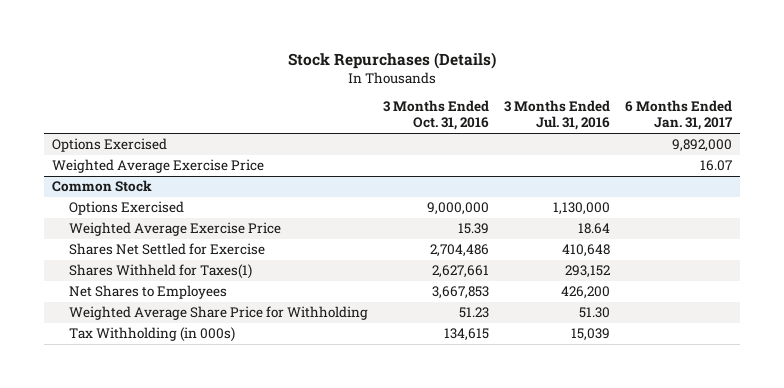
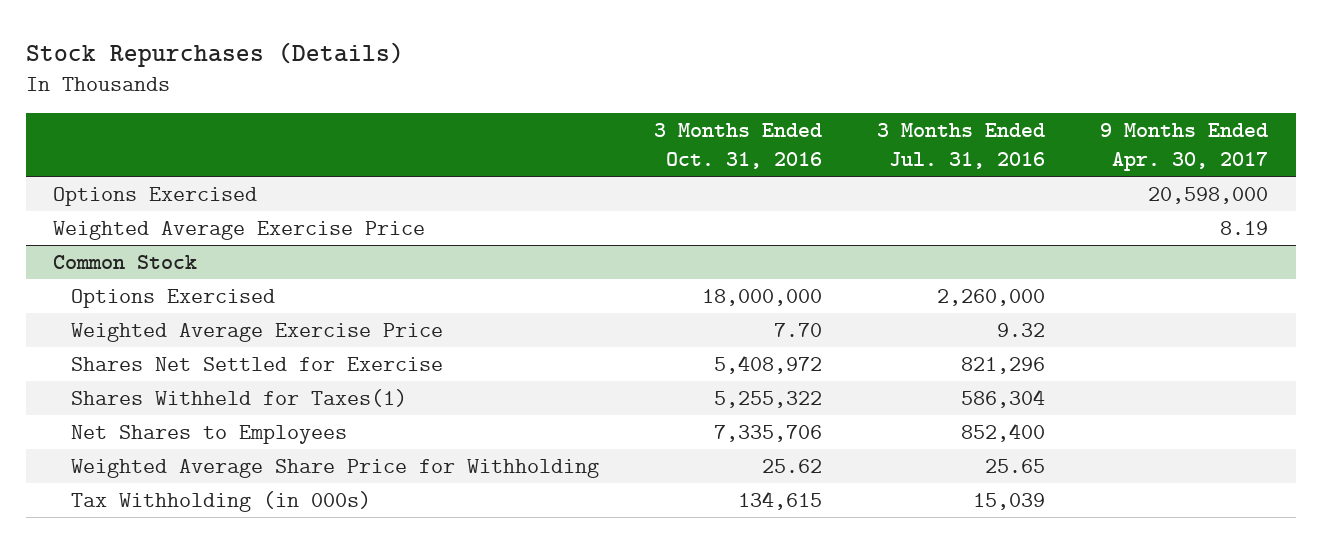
- | 3 Months Ended Oct. 31, 2016 | 3 Months Ended Jul. 31, 2016 | 6 Months Ended Jan. 31, 2017
+ | 3 Months Ended Oct. 31, 2016 | 3 Months Ended Jul. 31, 2016 | 9 Months Ended Apr. 30, 2017
@ Common Stock
- Options Exercised | 9,000,000 | 1,130,000 |
- Weighted Average Exercise Price | 15.39 | 18.64 |
- Shares Net Settled for Exercise | 2,704,486 | 410,648 |
- Shares Withheld for Taxes(1) | 2,627,661 | 293,152 |
- Net Shares to Employees | 3,667,853 | 426,200 |
- Weighted Average Share Price for Withholding | 51.23 | 51.30 |
+ Options Exercised | 18,000,000 | 2,260,000 |
+ Weighted Average Exercise Price | 7.70 | 9.32 |
+ Shares Net Settled for Exercise | 5,408,972 | 821,296 |
+ Shares Withheld for Taxes(1) | 5,255,322 | 586,304 |
+ Net Shares to Employees | 7,335,706 | 852,400 |
+ Weighted Average Share Price for Withholding | 25.62 | 25.65 |

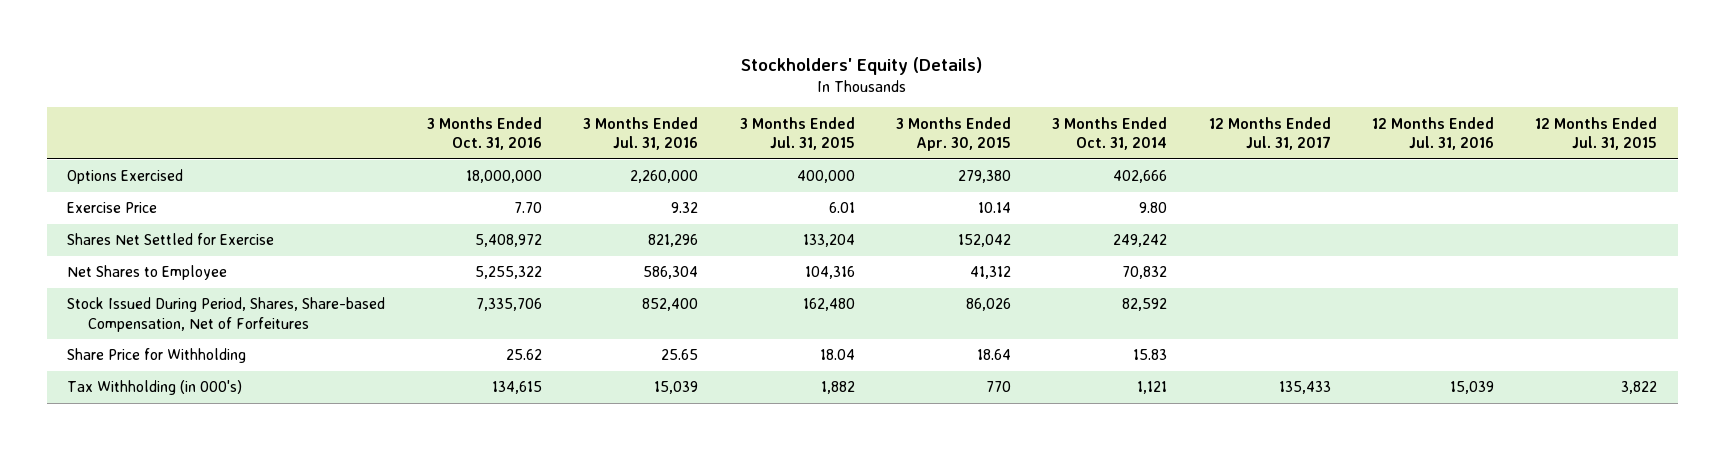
- Stock Repurchases (Details)
+ Stockholders' Equity (Details)
- | 3 Months Ended Oct. 31, 2016 | 3 Months Ended Jul. 31, 2016 | 9 Months Ended Apr. 30, 2017
+ | 3 Months Ended Oct. 31, 2016 | 3 Months Ended Jul. 31, 2016 | 3 Months Ended Jul. 31, 2015 | 3 Months Ended Apr. 30, 2015 | 3 Months Ended Oct. 31, 2014 | 12 Months Ended Jul. 31, 2017 | 12 Months Ended Jul. 31, 2016 | 12 Months Ended Jul. 31, 2015
- Options Exercised | | | 20,598,000
- Weighted Average Exercise Price | | | 8.19
- Common Stock
- Weighted Average Exercise Price | 7.70 | 9.32 |
+ Exercise Price | 7.70 | 9.32 | 6.01 | 10.14 | 9.80 | | |
- Shares Withheld for Taxes(1) | 5,255,322 | 586,304 |
- Net Shares to Employees | 7,335,706 | 852,400 |
- Weighted Average Share Price for Withholding | 25.62 | 25.65 |
- Tax Withholding (in 000s) | 134,615 | 15,039 |
+ Net Shares to Employee | 5,255,322 | 586,304 | 104,316 | 41,312 | 70,832 | | |
+ Stock Issued During Period, Shares, Share-based Compensation, Net of Forfeitures | 7,335,706 | 852,400 | 162,480 | 86,026 | 82,592 | | |
+ Share Price for Withholding | 25.62 | 25.65 | 18.04 | 18.64 | 15.83 | | |
+ Tax Withholding (in 000's) | 134,615 | 15,039 | 1,882 | 770 | 1,121 | 135,433 | 15,039 | 3,822

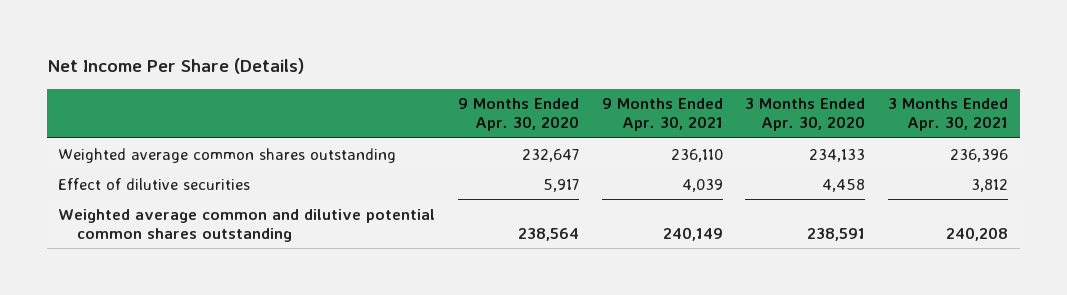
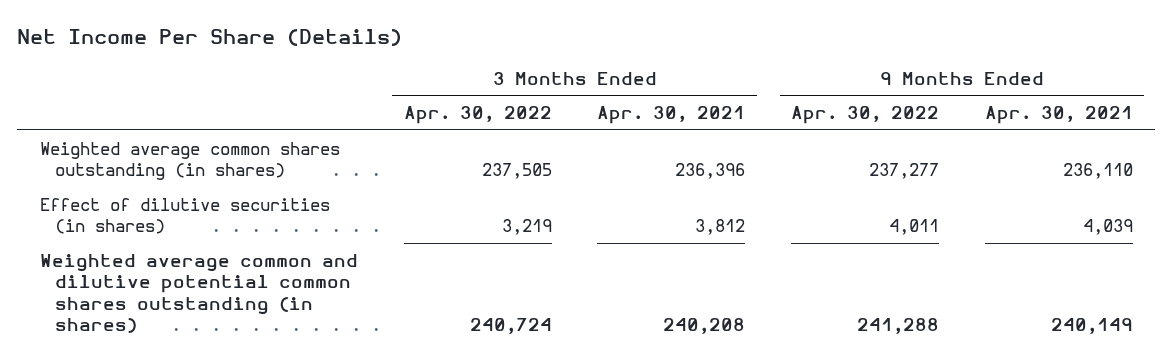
- | 9 Months Ended Apr. 30, 2020 | 9 Months Ended Apr. 30, 2021 | 3 Months Ended Apr. 30, 2020 | 3 Months Ended Apr. 30, 2021
+ | 3 Months Ended Apr. 30, 2022 | 3 Months Ended Apr. 30, 2021 | 9 Months Ended Apr. 30, 2022 | 9 Months Ended Apr. 30, 2021
- Weighted average common shares outstanding | 232,647 | 236,110 | 234,133 | 236,396
- Effect of dilutive securities | 5,917 | 4,039 | 4,458 | 3,812
- Weighted average common and dilutive potential common shares outstanding | 238,564 | 240,149 | 238,591 | 240,208
+ Weighted average common shares outstanding (in shares) | 237,505 | 236,396 | 237,277 | 236,110
+ Effect of dilutive securities (in shares) | 3,219 | 3,812 | 4,011 | 4,039
+ Weighted average common and dilutive potential common shares outstanding (in shares) | 240,724 | 240,208 | 241,288 | 240,149

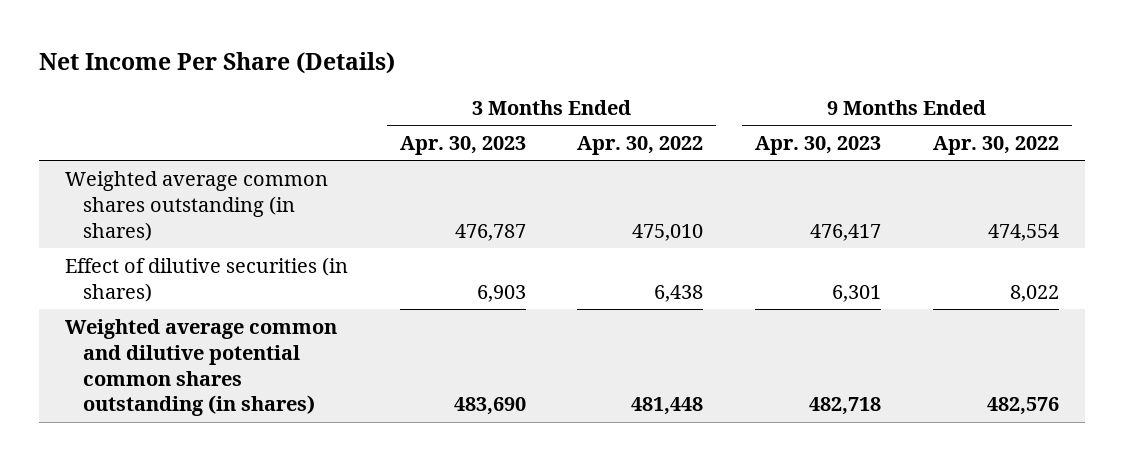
- | 3 Months Ended Apr. 30, 2022 | 3 Months Ended Apr. 30, 2021 | 9 Months Ended Apr. 30, 2022 | 9 Months Ended Apr. 30, 2021
+ | 3 Months Ended Apr. 30, 2023 | 3 Months Ended Apr. 30, 2022 | 9 Months Ended Apr. 30, 2023 | 9 Months Ended Apr. 30, 2022
- Weighted average common shares outstanding (in shares) | 237,505 | 236,396 | 237,277 | 236,110
- Effect of dilutive securities (in shares) | 3,219 | 3,812 | 4,011 | 4,039
- Weighted average common and dilutive potential common shares outstanding (in shares) | 240,724 | 240,208 | 241,288 | 240,149
+ Weighted average common shares outstanding (in shares) | 476,787 | 475,010 | 476,417 | 474,554
+ Effect of dilutive securities (in shares) | 6,903 | 6,438 | 6,301 | 8,022
+ Weighted average common and dilutive potential common shares outstanding (in shares) | 483,690 | 481,448 | 482,718 | 482,576

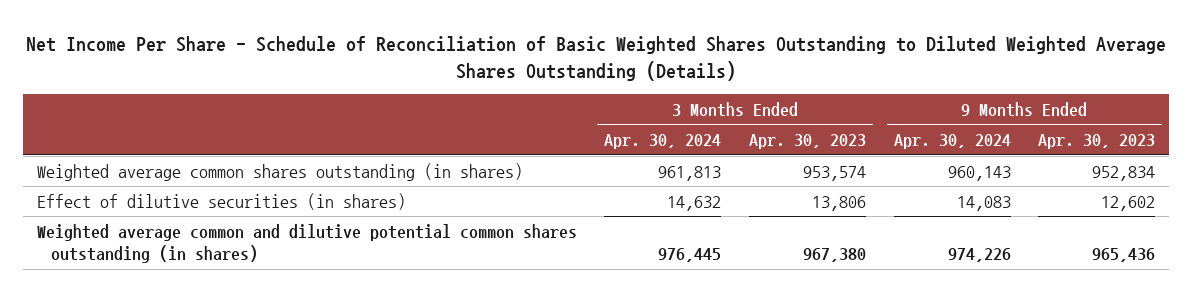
- Net Income Per Share (Details)
+ Net Income Per Share - Schedule of Reconciliation of Basic Weighted Shares Outstanding to Diluted Weighted Average Shares Outstanding (Details)
- | 3 Months Ended Apr. 30, 2023 | 3 Months Ended Apr. 30, 2022 | 9 Months Ended Apr. 30, 2023 | 9 Months Ended Apr. 30, 2022
+ | 3 Months Ended Apr. 30, 2024 | 3 Months Ended Apr. 30, 2023 | 9 Months Ended Apr. 30, 2024 | 9 Months Ended Apr. 30, 2023
- Weighted average common shares outstanding (in shares) | 476,787 | 475,010 | 476,417 | 474,554
- Effect of dilutive securities (in shares) | 6,903 | 6,438 | 6,301 | 8,022
- Weighted average common and dilutive potential common shares outstanding (in shares) | 483,690 | 481,448 | 482,718 | 482,576
+ Weighted average common shares outstanding (in shares) | 961,813 | 953,574 | 960,143 | 952,834
+ Effect of dilutive securities (in shares) | 14,632 | 13,806 | 14,083 | 12,602
+ Weighted average common and dilutive potential common shares outstanding (in shares) | 976,445 | 967,380 | 974,226 | 965,436

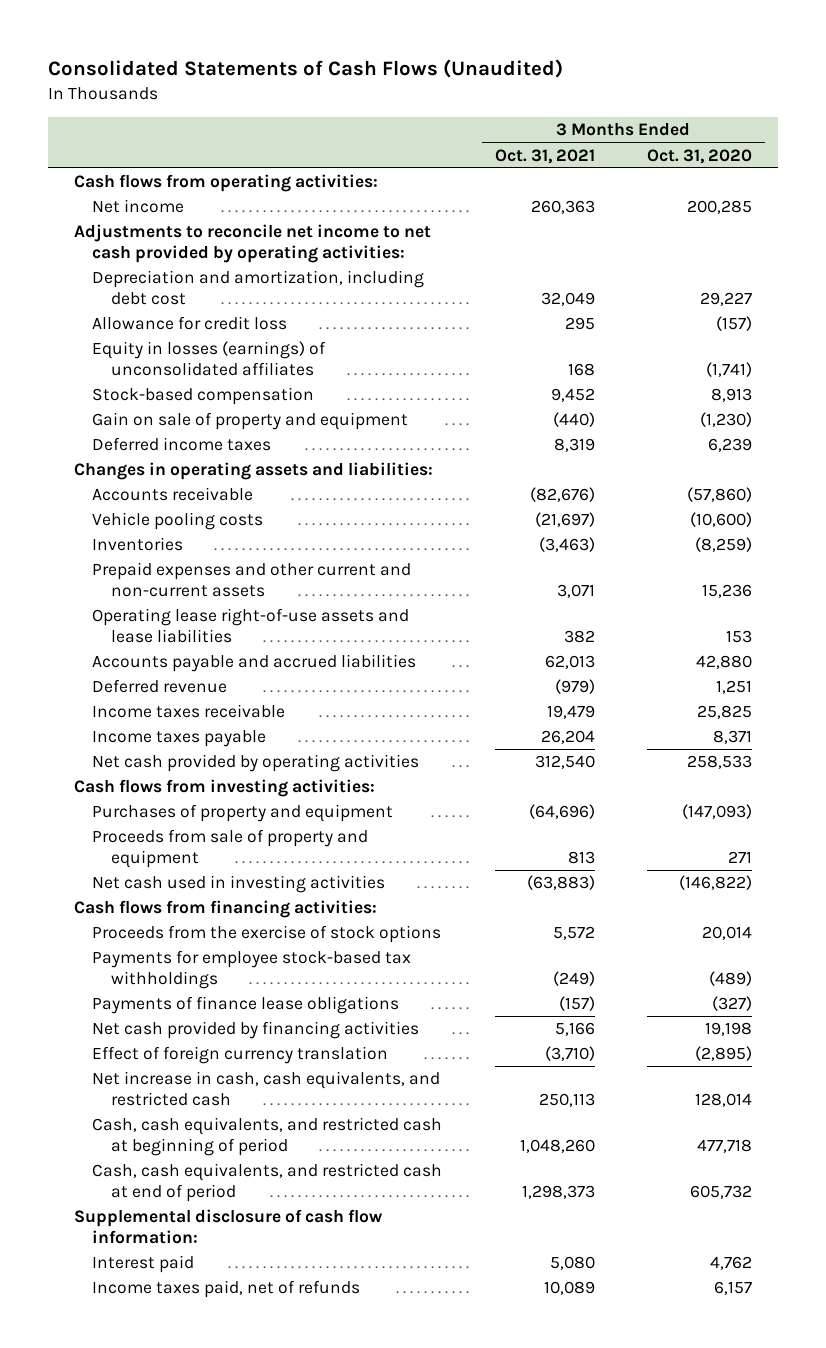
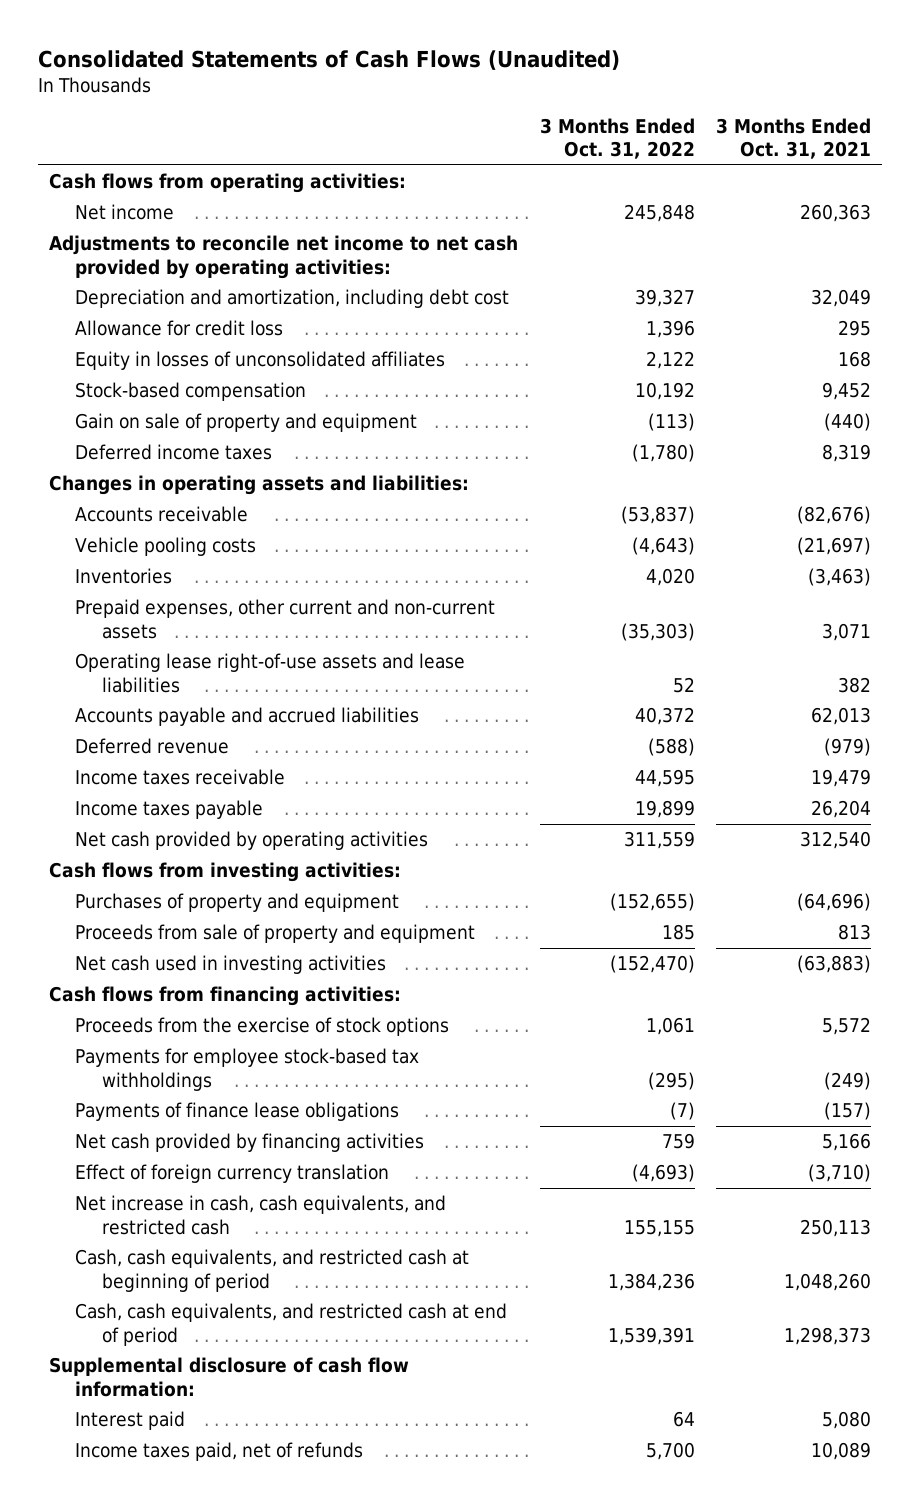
- | 3 Months Ended Oct. 31, 2021 | 3 Months Ended Oct. 31, 2020
+ | 3 Months Ended Oct. 31, 2022 | 3 Months Ended Oct. 31, 2021
- Equity in losses (earnings) of unconsolidated affiliates | 168 | (1,741)
+ Equity in losses of unconsolidated affiliates | 2,122 | 168
- Prepaid expenses and other current and non-current assets | 3,071 | 15,236
+ Prepaid expenses, other current and non-current assets | (35,303) | 3,071

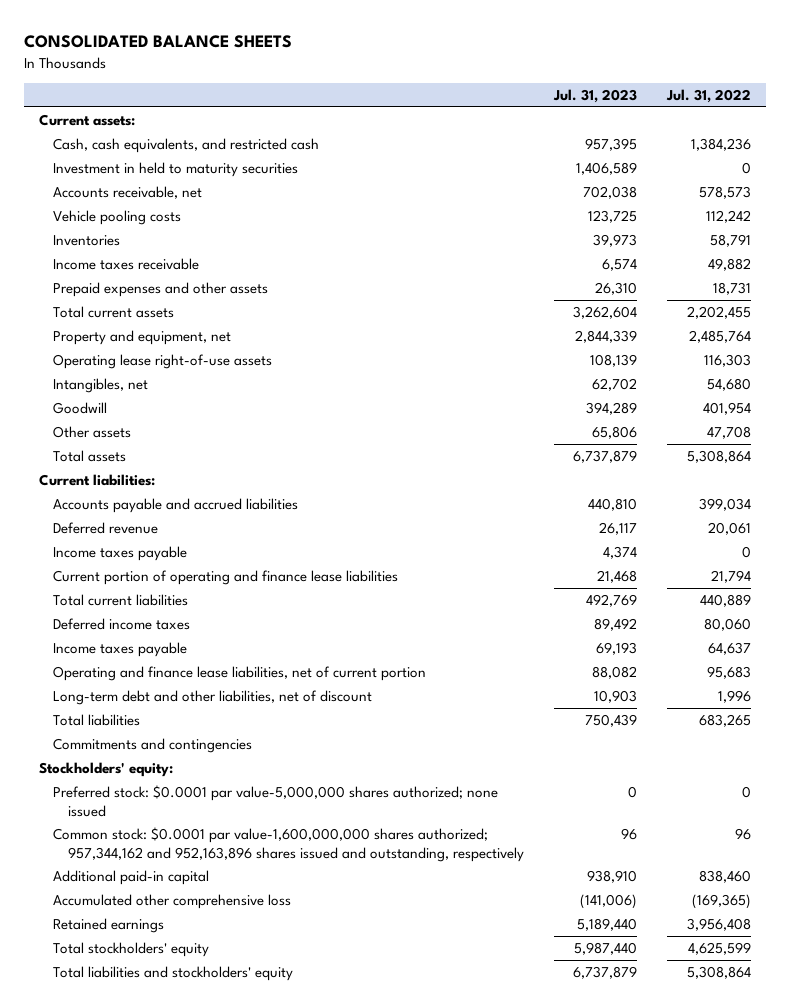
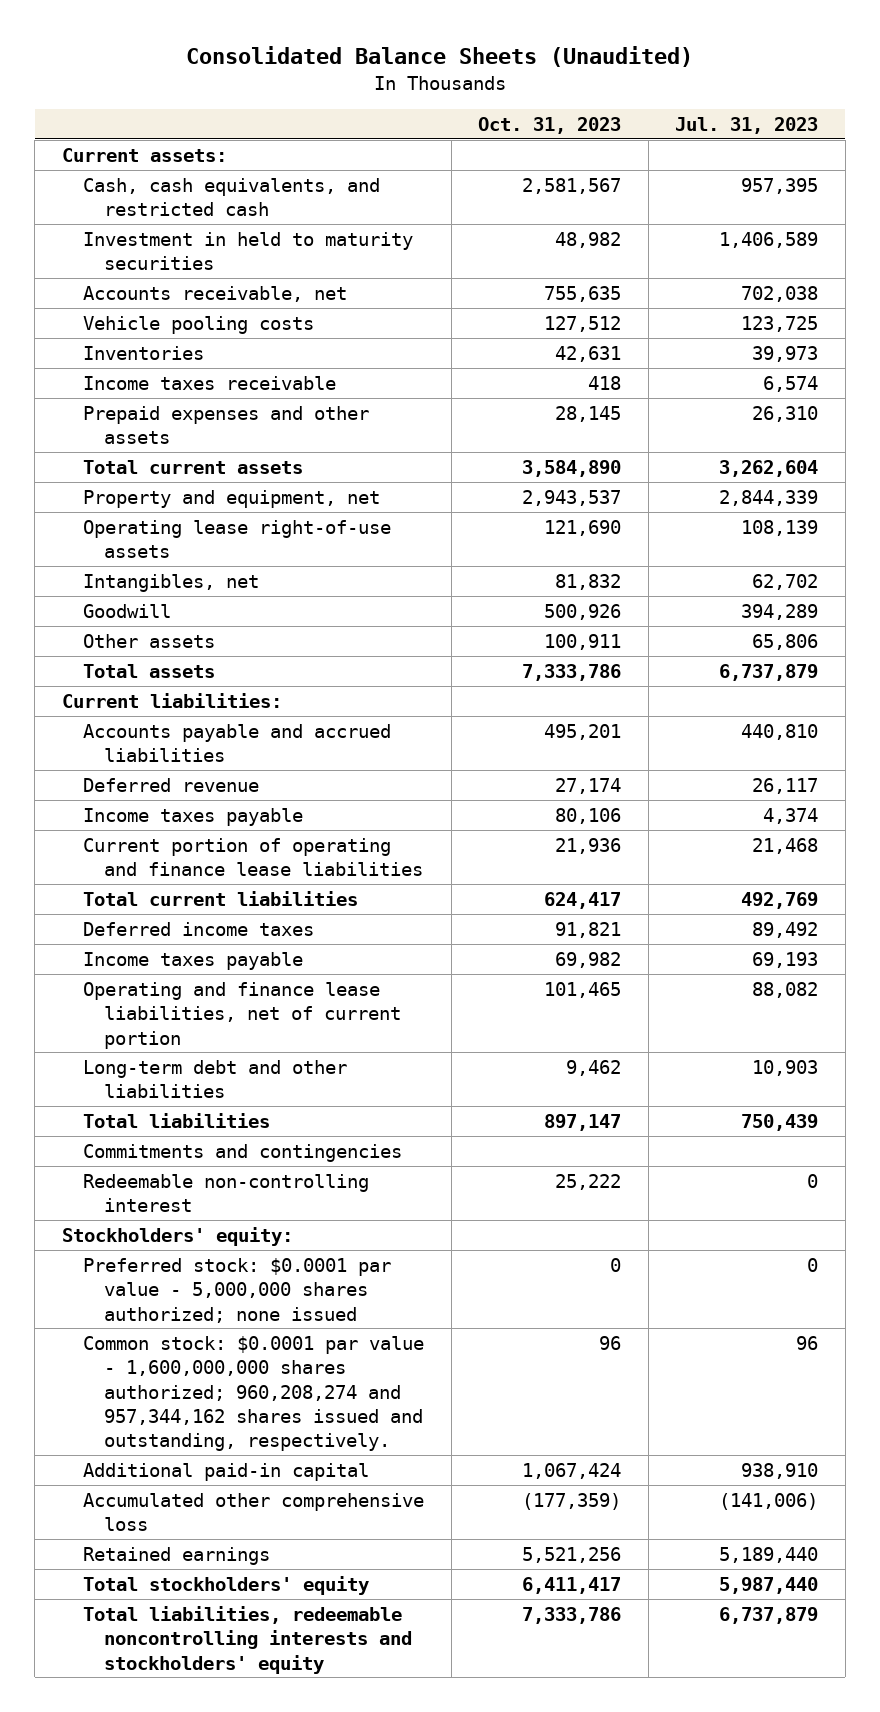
- CONSOLIDATED BALANCE SHEETS
+ Consolidated Balance Sheets (Unaudited)
- | Jul. 31, 2023 | Jul. 31, 2022
+ | Oct. 31, 2023 | Jul. 31, 2023
- Long-term debt and other liabilities, net of discount | 10,903 | 1,996
+ Long-term debt and other liabilities | 9,462 | 10,903
+ Redeemable non-controlling interest | 25,222 | 0
- Preferred stock: $0.0001 par value-5,000,000 shares authorized; none issued | 0 | 0
- Common stock: $0.0001 par value-1,600,000,000 shares authorized; 957,344,162 and 952,163,896 shares issued and outstanding, respectively | 96 | 96
+ Preferred stock: $0.0001 par value - 5,000,000 shares authorized; none issued | 0 | 0
+ Common stock: $0.0001 par value - 1,600,000,000 shares authorized; 960,208,274 and 957,344,162 shares issued and outstanding, respectively. | 96 | 96
- Total liabilities and stockholders' equity | 6,737,879 | 5,308,864
+ Total liabilities, redeemable noncontrolling interests and stockholders' equity | 7,333,786 | 6,737,879

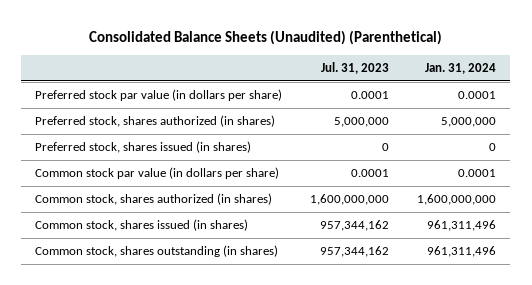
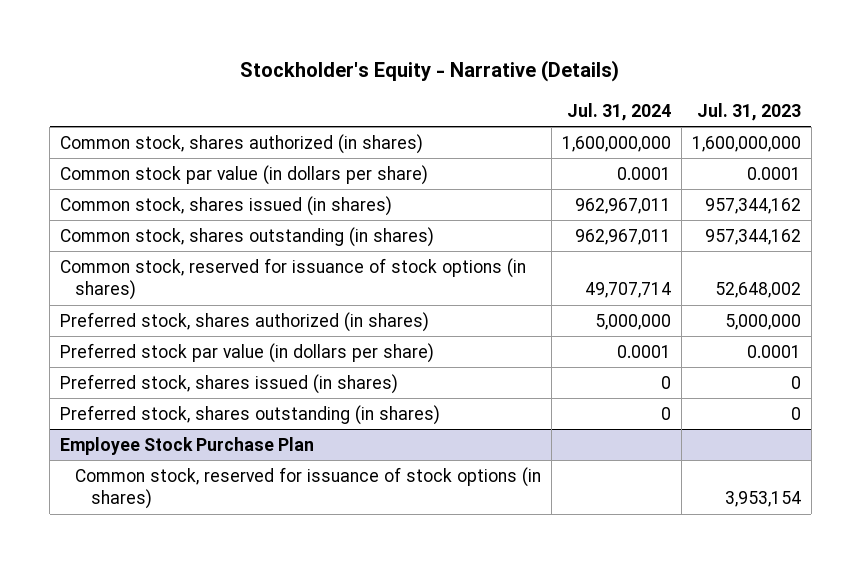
- Consolidated Balance Sheets (Unaudited) (Parenthetical)
+ Stockholder's Equity - Narrative (Details)
- | Jul. 31, 2023 | Jan. 31, 2024
+ | Jul. 31, 2024 | Jul. 31, 2023
moved down: Common stock par value (in dollars per share) | 0.0001 | 0.0001
+ Common stock, reserved for issuance of stock options (in shares) | 49,707,714 | 52,648,002
moved down: Preferred stock, shares authorized (in shares) | 5,000,000 | 5,000,000
moved down: Preferred stock par value (in dollars per share) | 0.0001 | 0.0001
moved down: Preferred stock, shares issued (in shares) | 0 | 0
+ Preferred stock, shares outstanding (in shares) | 0 | 0
+ Employee Stock Purchase Plan
+ Common stock, reserved for issuance of stock options (in shares) | | 3,953,154

